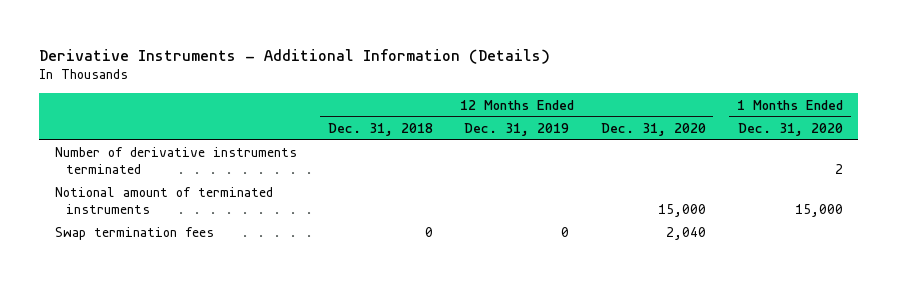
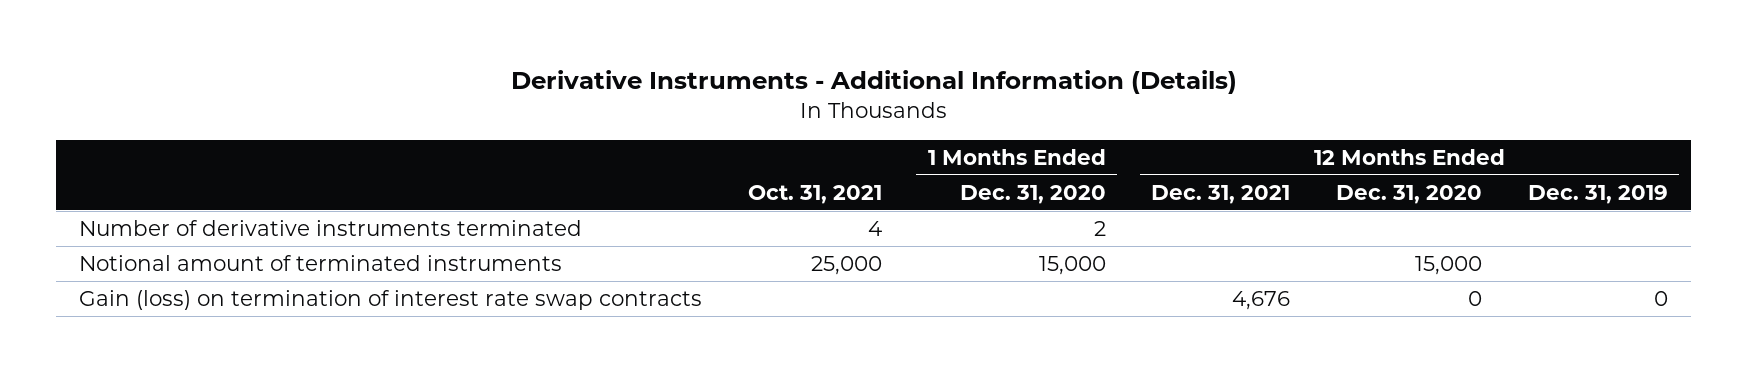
- | 12 Months Ended Dec. 31, 2018 | 12 Months Ended Dec. 31, 2019 | 12 Months Ended Dec. 31, 2020 | 1 Months Ended Dec. 31, 2020
+ | Oct. 31, 2021 | 1 Months Ended Dec. 31, 2020 | 12 Months Ended Dec. 31, 2021 | 12 Months Ended Dec. 31, 2020 | 12 Months Ended Dec. 31, 2019
- Swap termination fees | 0 | 0 | 2,040 |
+ Gain (loss) on termination of interest rate swap contracts | | | 4,676 | 0 | 0

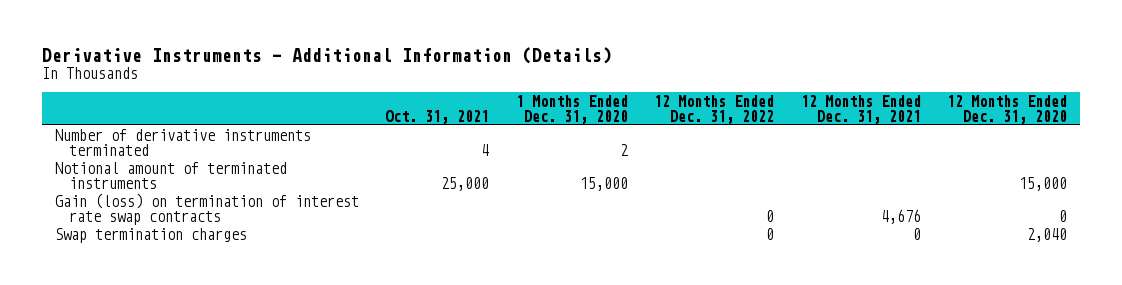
- | Oct. 31, 2021 | 1 Months Ended Dec. 31, 2020 | 12 Months Ended Dec. 31, 2021 | 12 Months Ended Dec. 31, 2020 | 12 Months Ended Dec. 31, 2019
+ | Oct. 31, 2021 | 1 Months Ended Dec. 31, 2020 | 12 Months Ended Dec. 31, 2022 | 12 Months Ended Dec. 31, 2021 | 12 Months Ended Dec. 31, 2020
+ Swap termination charges | | | 0 | 0 | 2,040

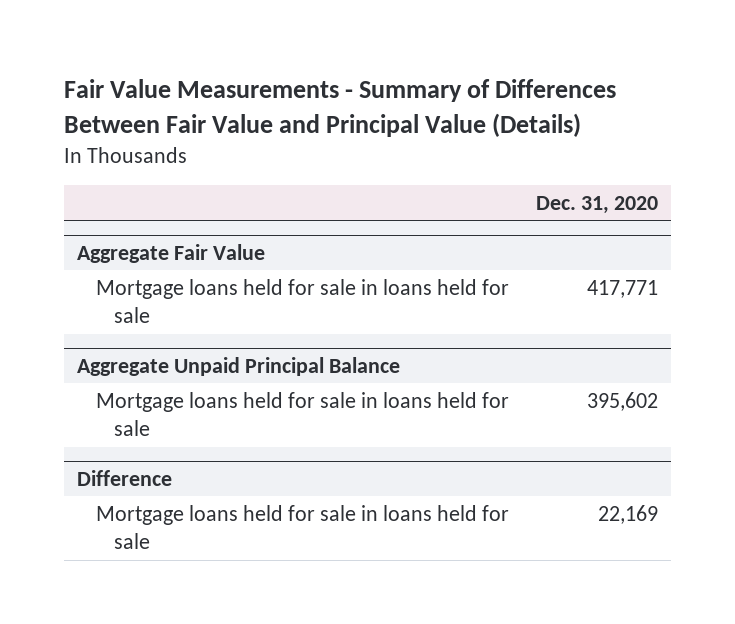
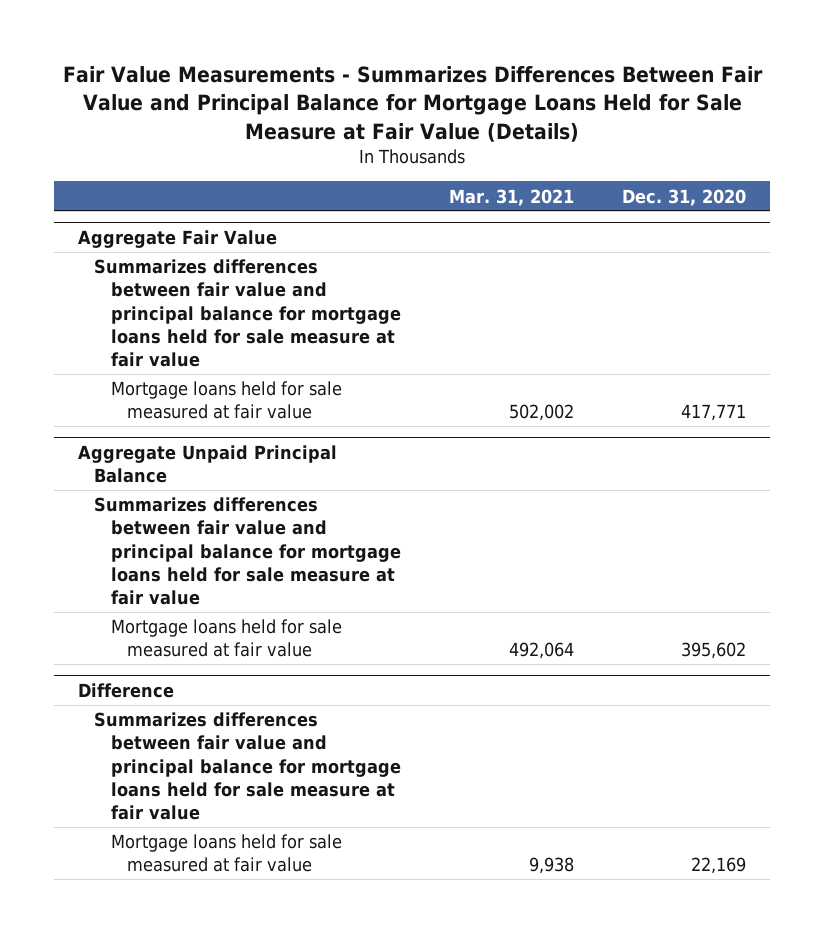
- Fair Value Measurements - Summary of Differences Between Fair Value and Principal Value (Details)
+ Fair Value Measurements - Summarizes Differences Between Fair Value and Principal Balance for Mortgage Loans Held for Sale Measure at Fair Value (Details)
- | Dec. 31, 2020
+ | Mar. 31, 2021 | Dec. 31, 2020
@ Aggregate Fair Value
- Mortgage loans held for sale in loans held for sale | 417,771
+ Summarizes differences between fair value and principal balance for mortgage loans held for sale measure at fair value
+ Mortgage loans held for sale measured at fair value | 502,002 | 417,771
@ Aggregate Unpaid Principal Balance
- Mortgage loans held for sale in loans held for sale | 395,602
+ Summarizes differences between fair value and principal balance for mortgage loans held for sale measure at fair value
+ Mortgage loans held for sale measured at fair value | 492,064 | 395,602
@ Difference
- Mortgage loans held for sale in loans held for sale | 22,169
+ Summarizes differences between fair value and principal balance for mortgage loans held for sale measure at fair value
+ Mortgage loans held for sale measured at fair value | 9,938 | 22,169

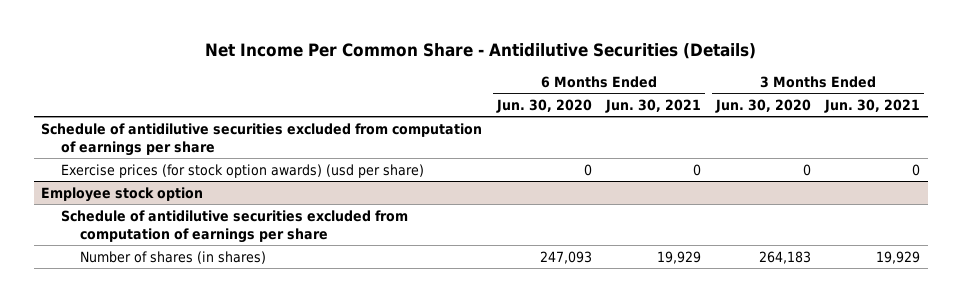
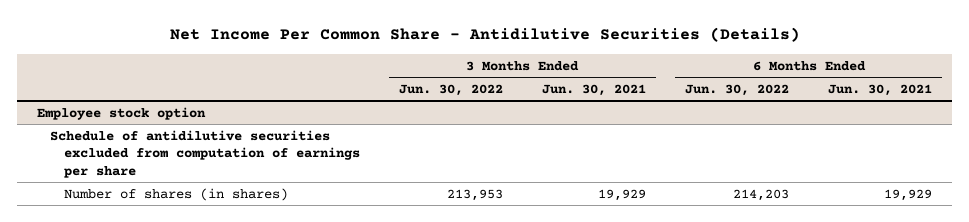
- | 6 Months Ended Jun. 30, 2020 | 6 Months Ended Jun. 30, 2021 | 3 Months Ended Jun. 30, 2020 | 3 Months Ended Jun. 30, 2021
+ | 3 Months Ended Jun. 30, 2022 | 3 Months Ended Jun. 30, 2021 | 6 Months Ended Jun. 30, 2022 | 6 Months Ended Jun. 30, 2021
- Schedule of antidilutive securities excluded from computation of earnings per share
- Exercise prices (for stock option awards) (usd per share) | 0 | 0 | 0 | 0

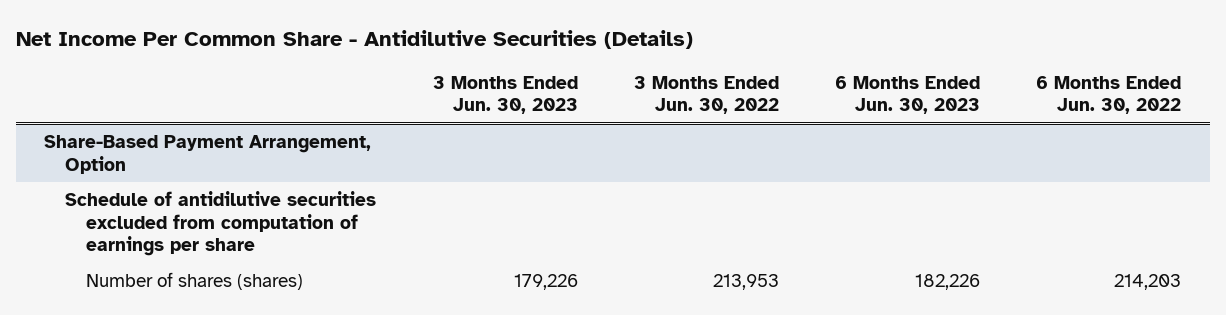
- | 3 Months Ended Jun. 30, 2022 | 3 Months Ended Jun. 30, 2021 | 6 Months Ended Jun. 30, 2022 | 6 Months Ended Jun. 30, 2021
+ | 3 Months Ended Jun. 30, 2023 | 3 Months Ended Jun. 30, 2022 | 6 Months Ended Jun. 30, 2023 | 6 Months Ended Jun. 30, 2022
- Employee stock option
+ Share-Based Payment Arrangement, Option
- Number of shares (in shares) | 213,953 | 19,929 | 214,203 | 19,929
+ Number of shares (shares) | 179,226 | 213,953 | 182,226 | 214,203

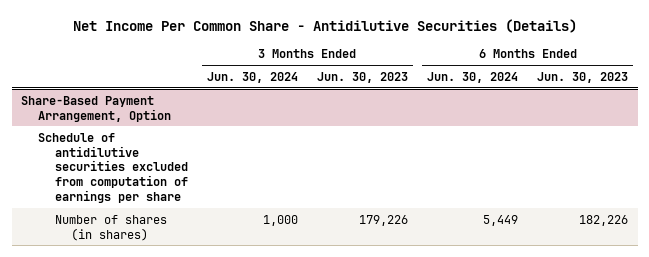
- | 3 Months Ended Jun. 30, 2023 | 3 Months Ended Jun. 30, 2022 | 6 Months Ended Jun. 30, 2023 | 6 Months Ended Jun. 30, 2022
+ | 3 Months Ended Jun. 30, 2024 | 3 Months Ended Jun. 30, 2023 | 6 Months Ended Jun. 30, 2024 | 6 Months Ended Jun. 30, 2023
@ Share-Based Payment Arrangement, Option
- Number of shares (shares) | 179,226 | 213,953 | 182,226 | 214,203
+ Number of shares (in shares) | 1,000 | 179,226 | 5,449 | 182,226

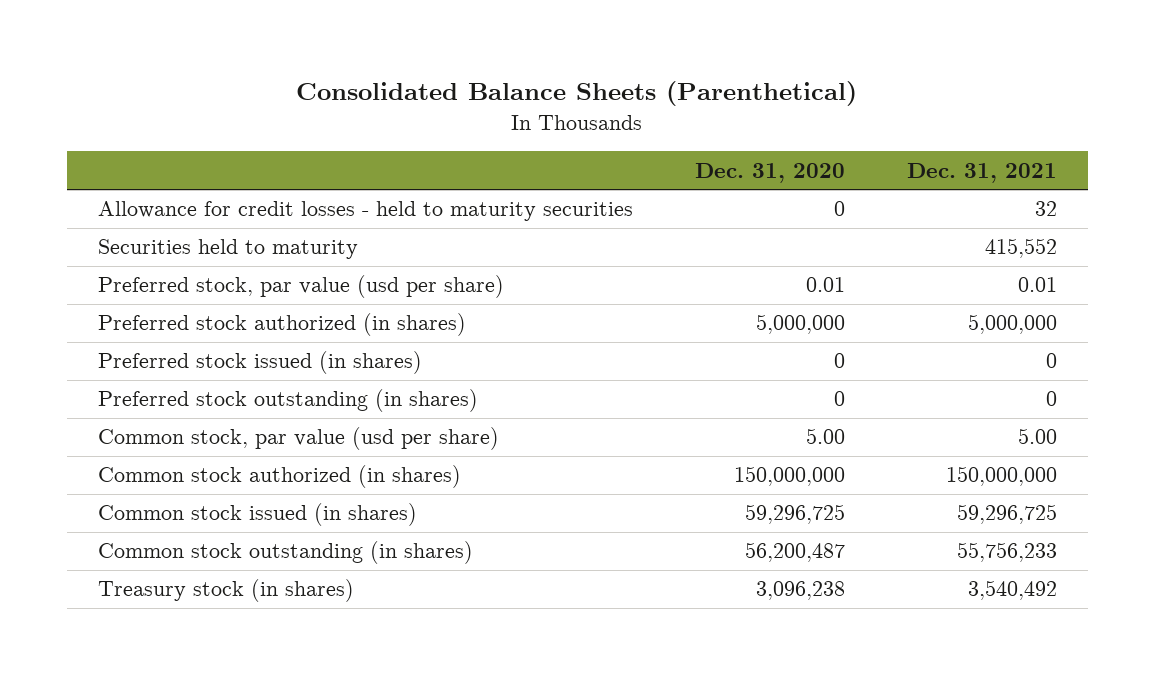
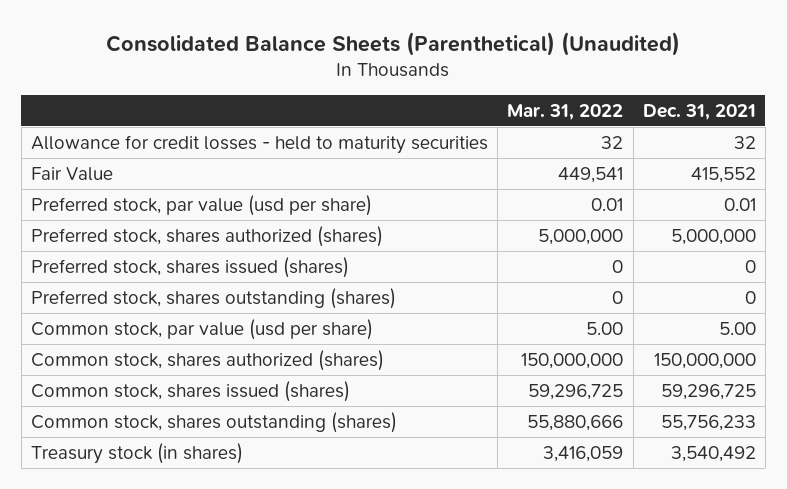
- Consolidated Balance Sheets (Parenthetical)
+ Consolidated Balance Sheets (Parenthetical) (Unaudited)
- | Dec. 31, 2020 | Dec. 31, 2021
+ | Mar. 31, 2022 | Dec. 31, 2021
- Securities held to maturity | | 415,552
+ Fair Value | 449,541 | 415,552
- Preferred stock authorized (in shares) | 5,000,000 | 5,000,000
- Preferred stock issued (in shares) | 0 | 0
- Preferred stock outstanding (in shares) | 0 | 0
+ Preferred stock, shares authorized (shares) | 5,000,000 | 5,000,000
+ Preferred stock, shares issued (shares) | 0 | 0
+ Preferred stock, shares outstanding (shares) | 0 | 0
- Common stock authorized (in shares) | 150,000,000 | 150,000,000
- Common stock issued (in shares) | 59,296,725 | 59,296,725
- Common stock outstanding (in shares) | 56,200,487 | 55,756,233
+ Common stock, shares authorized (shares) | 150,000,000 | 150,000,000
+ Common stock, shares issued (shares) | 59,296,725 | 59,296,725
+ Common stock, shares outstanding (shares) | 55,880,666 | 55,756,233

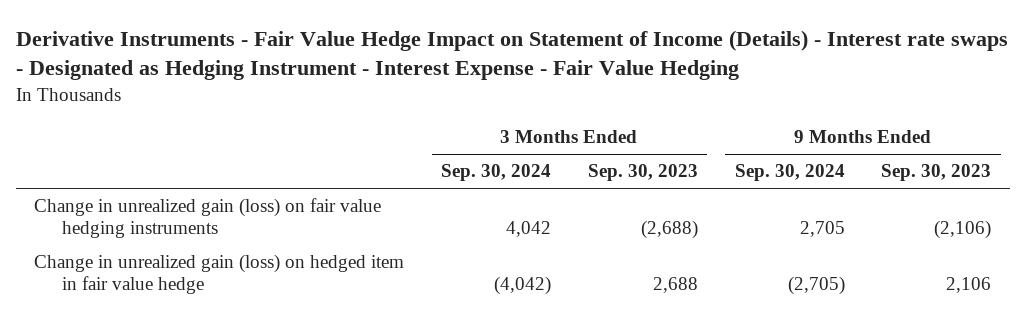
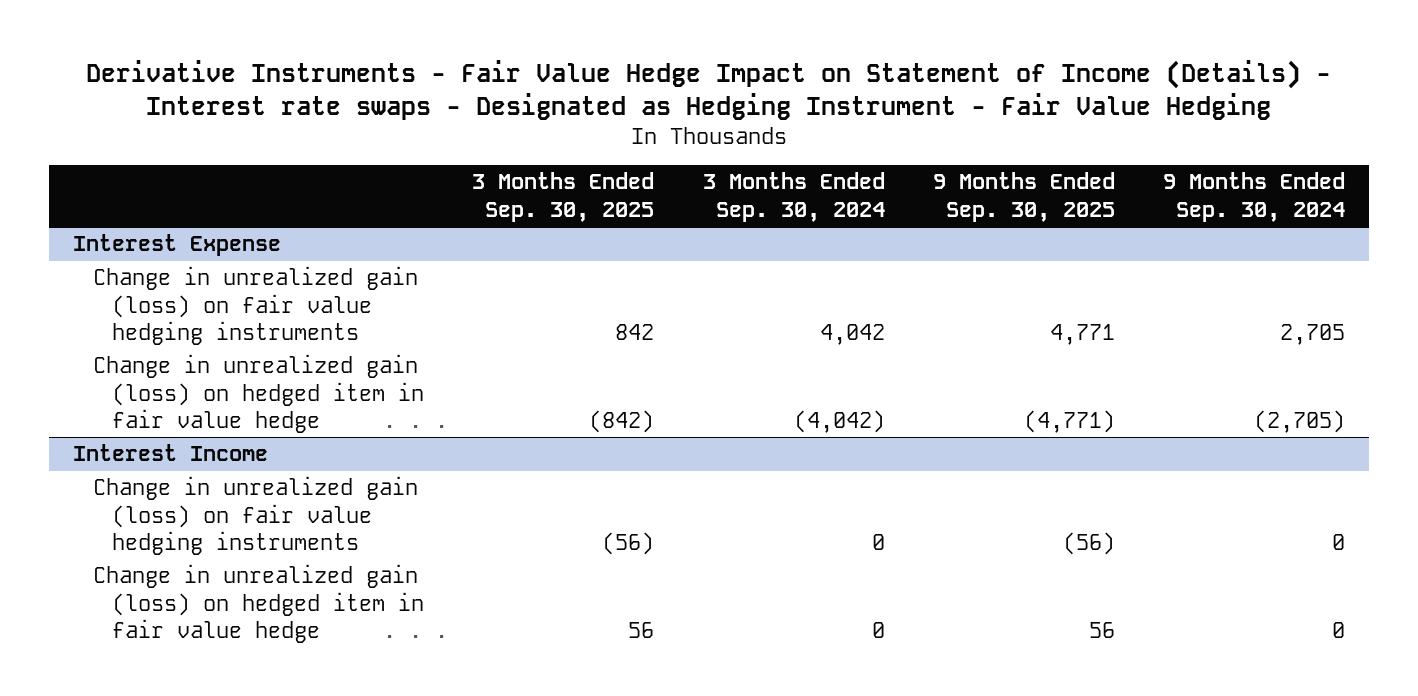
- Derivative Instruments - Fair Value Hedge Impact on Statement of Income (Details) - Interest rate swaps - Designated as Hedging Instrument - Interest Expense - Fair Value Hedging
+ Derivative Instruments - Fair Value Hedge Impact on Statement of Income (Details) - Interest rate swaps - Designated as Hedging Instrument - Fair Value Hedging
- | 3 Months Ended Sep. 30, 2024 | 3 Months Ended Sep. 30, 2023 | 9 Months Ended Sep. 30, 2024 | 9 Months Ended Sep. 30, 2023
+ | 3 Months Ended Sep. 30, 2025 | 3 Months Ended Sep. 30, 2024 | 9 Months Ended Sep. 30, 2025 | 9 Months Ended Sep. 30, 2024
+ Interest Expense
+ Interest Income
+ Change in unrealized gain (loss) on fair value hedging instruments | (56) | 0 | (56) | 0
+ Change in unrealized gain (loss) on hedged item in fair value hedge | 56 | 0 | 56 | 0

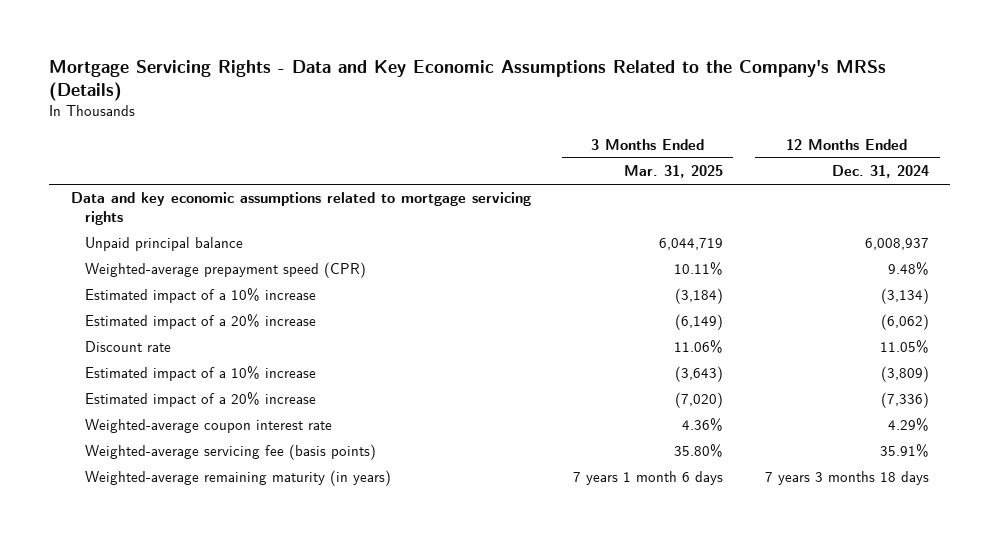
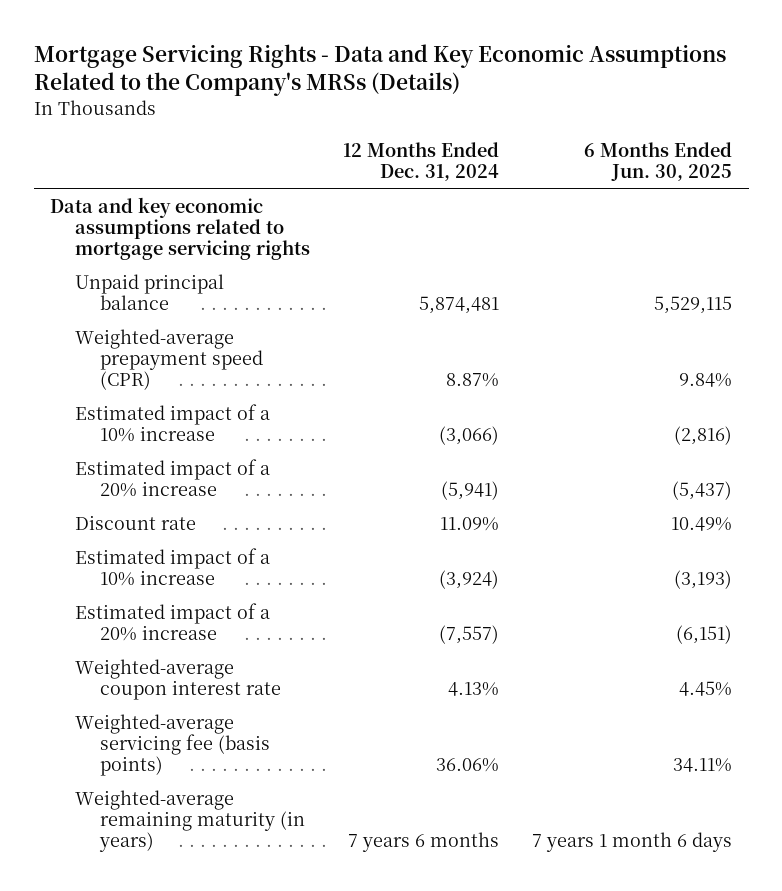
- | 3 Months Ended Mar. 31, 2025 | 12 Months Ended Dec. 31, 2024
+ | 12 Months Ended Dec. 31, 2024 | 6 Months Ended Jun. 30, 2025
- Unpaid principal balance | 6,044,719 | 6,008,937
- Weighted-average prepayment speed (CPR) | 10.11% | 9.48%
- Estimated impact of a 10% increase | (3,184) | (3,134)
- Estimated impact of a 20% increase | (6,149) | (6,062)
- Discount rate | 11.06% | 11.05%
- Estimated impact of a 10% increase | (3,643) | (3,809)
- Estimated impact of a 20% increase | (7,020) | (7,336)
- Weighted-average coupon interest rate | 4.36% | 4.29%
- Weighted-average servicing fee (basis points) | 35.80% | 35.91%
- Weighted-average remaining maturity (in years) | 7 years 1 month 6 days | 7 years 3 months 18 days
+ Unpaid principal balance | 5,874,481 | 5,529,115
+ Weighted-average prepayment speed (CPR) | 8.87% | 9.84%
+ Estimated impact of a 10% increase | (3,066) | (2,816)
+ Estimated impact of a 20% increase | (5,941) | (5,437)
+ Discount rate | 11.09% | 10.49%
+ Estimated impact of a 10% increase | (3,924) | (3,193)
+ Estimated impact of a 20% increase | (7,557) | (6,151)
+ Weighted-average coupon interest rate | 4.13% | 4.45%
+ Weighted-average servicing fee (basis points) | 36.06% | 34.11%
+ Weighted-average remaining maturity (in years) | 7 years 6 months | 7 years 1 month 6 days

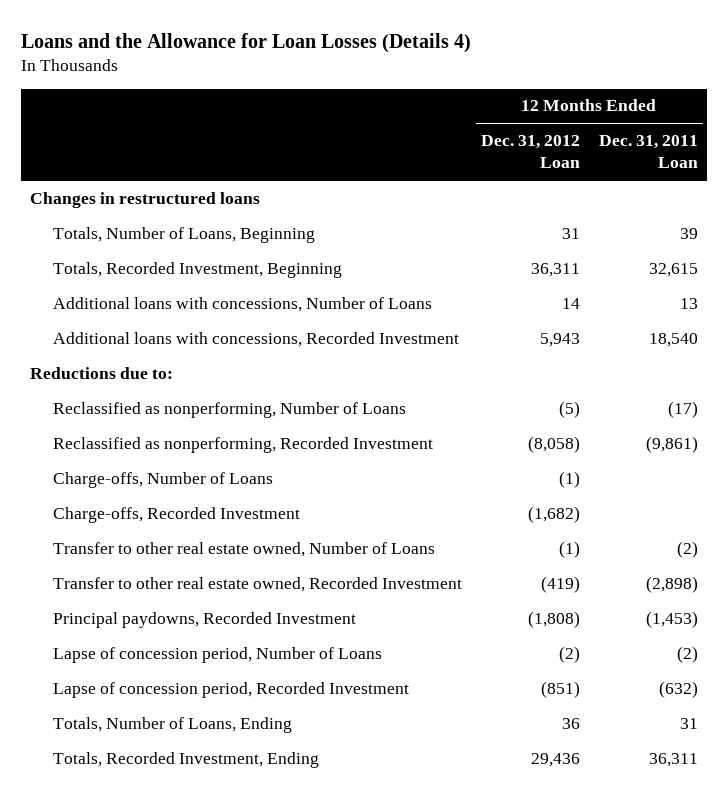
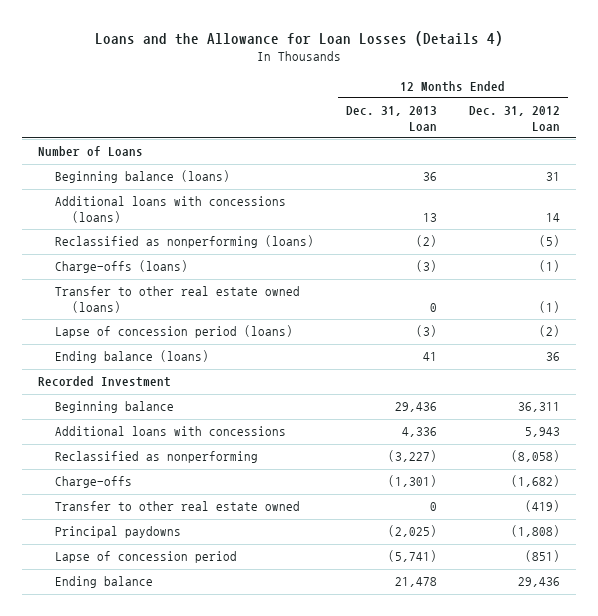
- | 12 Months Ended Dec. 31, 2012 Loan | 12 Months Ended Dec. 31, 2011 Loan
+ | 12 Months Ended Dec. 31, 2013 Loan | 12 Months Ended Dec. 31, 2012 Loan
- Changes in restructured loans
- Totals, Number of Loans, Beginning | 31 | 39
- Totals, Recorded Investment, Beginning | 36,311 | 32,615
- Additional loans with concessions, Number of Loans | 14 | 13
- Additional loans with concessions, Recorded Investment | 5,943 | 18,540
- Reductions due to:
- Reclassified as nonperforming, Number of Loans | (5) | (17)
- Reclassified as nonperforming, Recorded Investment | (8,058) | (9,861)
- Charge-offs, Number of Loans | (1) |
- Charge-offs, Recorded Investment | (1,682) |
- Transfer to other real estate owned, Number of Loans | (1) | (2)
- Transfer to other real estate owned, Recorded Investment | (419) | (2,898)
- Principal paydowns, Recorded Investment | (1,808) | (1,453)
- Lapse of concession period, Number of Loans | (2) | (2)
- Lapse of concession period, Recorded Investment | (851) | (632)
- Totals, Number of Loans, Ending | 36 | 31
- Totals, Recorded Investment, Ending | 29,436 | 36,311
+ Number of Loans
+ Beginning balance (loans) | 36 | 31
+ Additional loans with concessions (loans) | 13 | 14
+ Reclassified as nonperforming (loans) | (2) | (5)
+ Charge-offs (loans) | (3) | (1)
+ Transfer to other real estate owned (loans) | 0 | (1)
+ Lapse of concession period (loans) | (3) | (2)
+ Ending balance (loans) | 41 | 36
+ Recorded Investment
+ Beginning balance | 29,436 | 36,311
+ Additional loans with concessions | 4,336 | 5,943
+ Reclassified as nonperforming | (3,227) | (8,058)
+ Charge-offs | (1,301) | (1,682)
+ Transfer to other real estate owned | 0 | (419)
+ Principal paydowns | (2,025) | (1,808)
+ Lapse of concession period | (5,741) | (851)
+ Ending balance | 21,478 | 29,436

